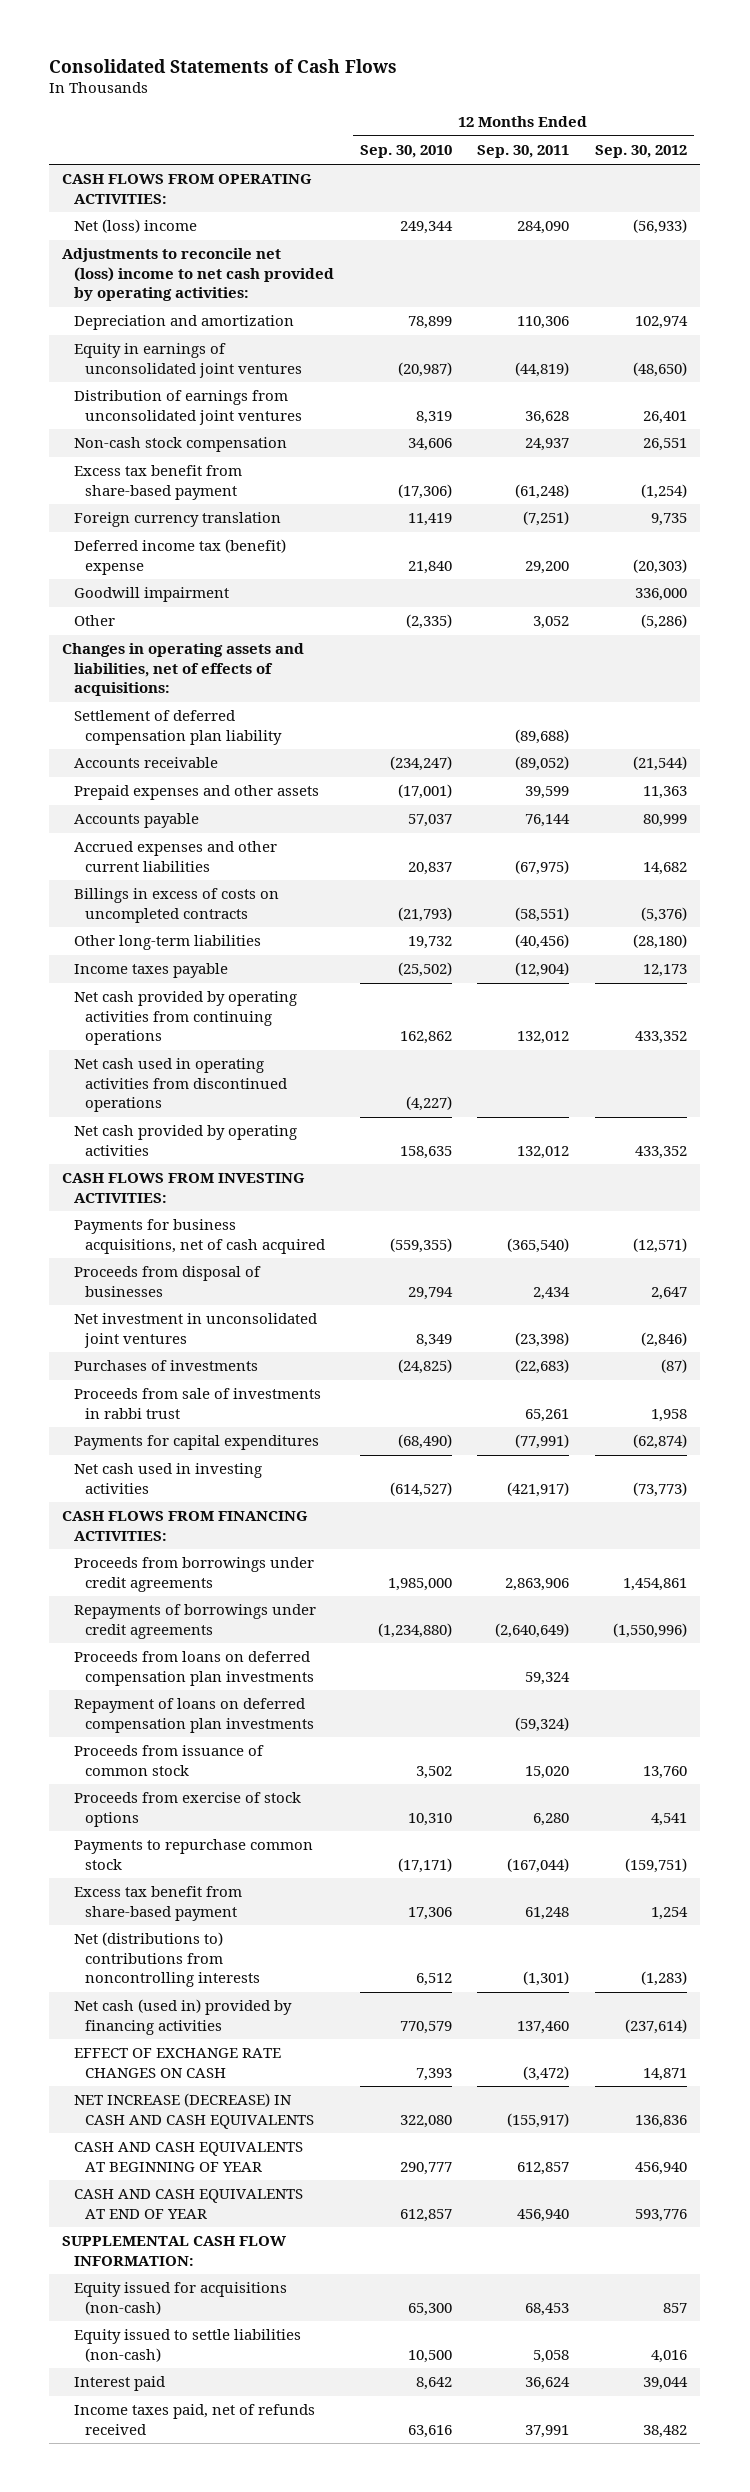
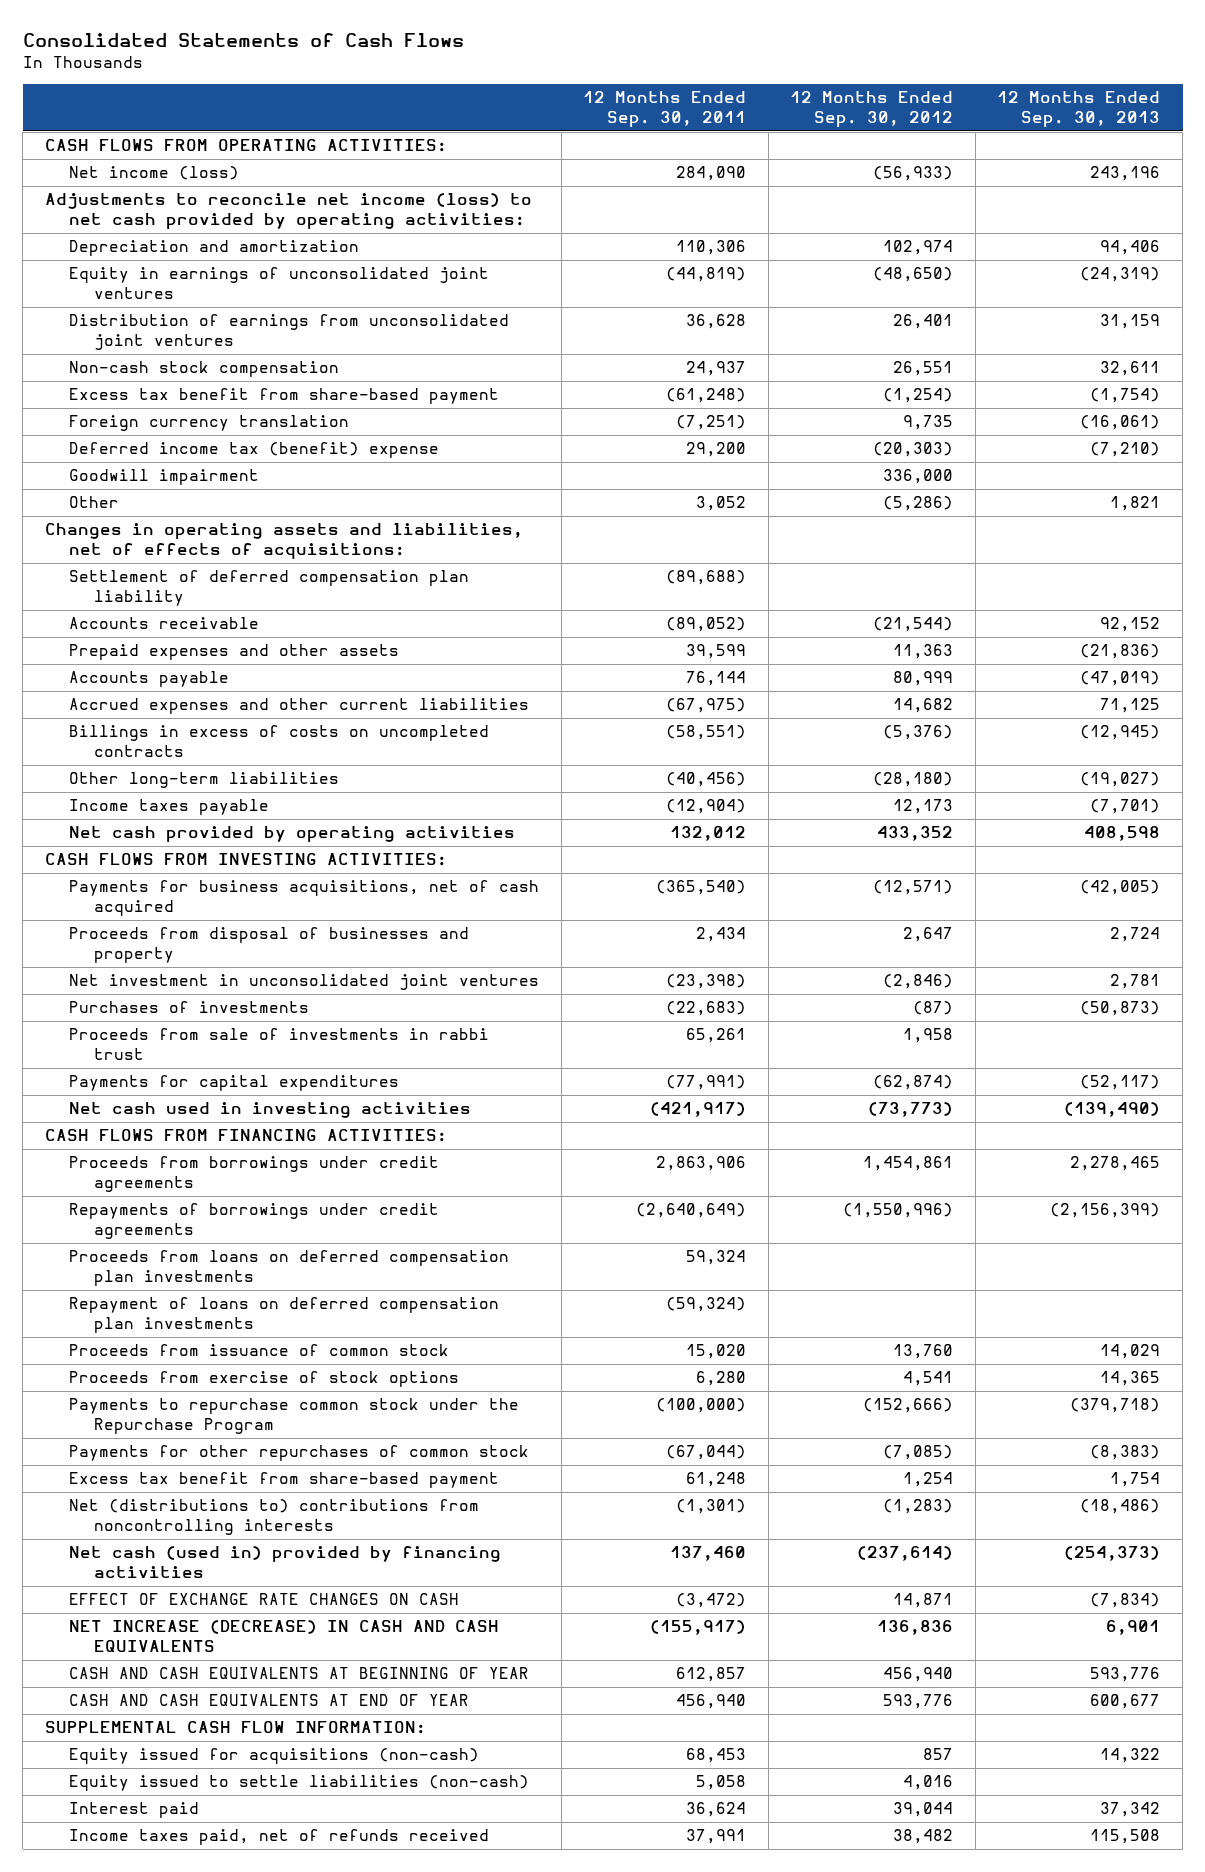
- | 12 Months Ended Sep. 30, 2010 | 12 Months Ended Sep. 30, 2011 | 12 Months Ended Sep. 30, 2012
+ | 12 Months Ended Sep. 30, 2011 | 12 Months Ended Sep. 30, 2012 | 12 Months Ended Sep. 30, 2013
- Net (loss) income | 249,344 | 284,090 | (56,933)
- Adjustments to reconcile net (loss) income to net cash provided by operating activities:
+ Net income (loss) | 284,090 | (56,933) | 243,196
+ Adjustments to reconcile net income (loss) to net cash provided by operating activities:
- Net cash provided by operating activities from continuing operations | 162,862 | 132,012 | 433,352
- Net cash used in operating activities from discontinued operations | (4,227) | |
- Proceeds from disposal of businesses | 29,794 | 2,434 | 2,647
+ Proceeds from disposal of businesses and property | 2,434 | 2,647 | 2,724
- Payments to repurchase common stock | (17,171) | (167,044) | (159,751)
+ Payments to repurchase common stock under the Repurchase Program | (100,000) | (152,666) | (379,718)
+ Payments for other repurchases of common stock | (67,044) | (7,085) | (8,383)

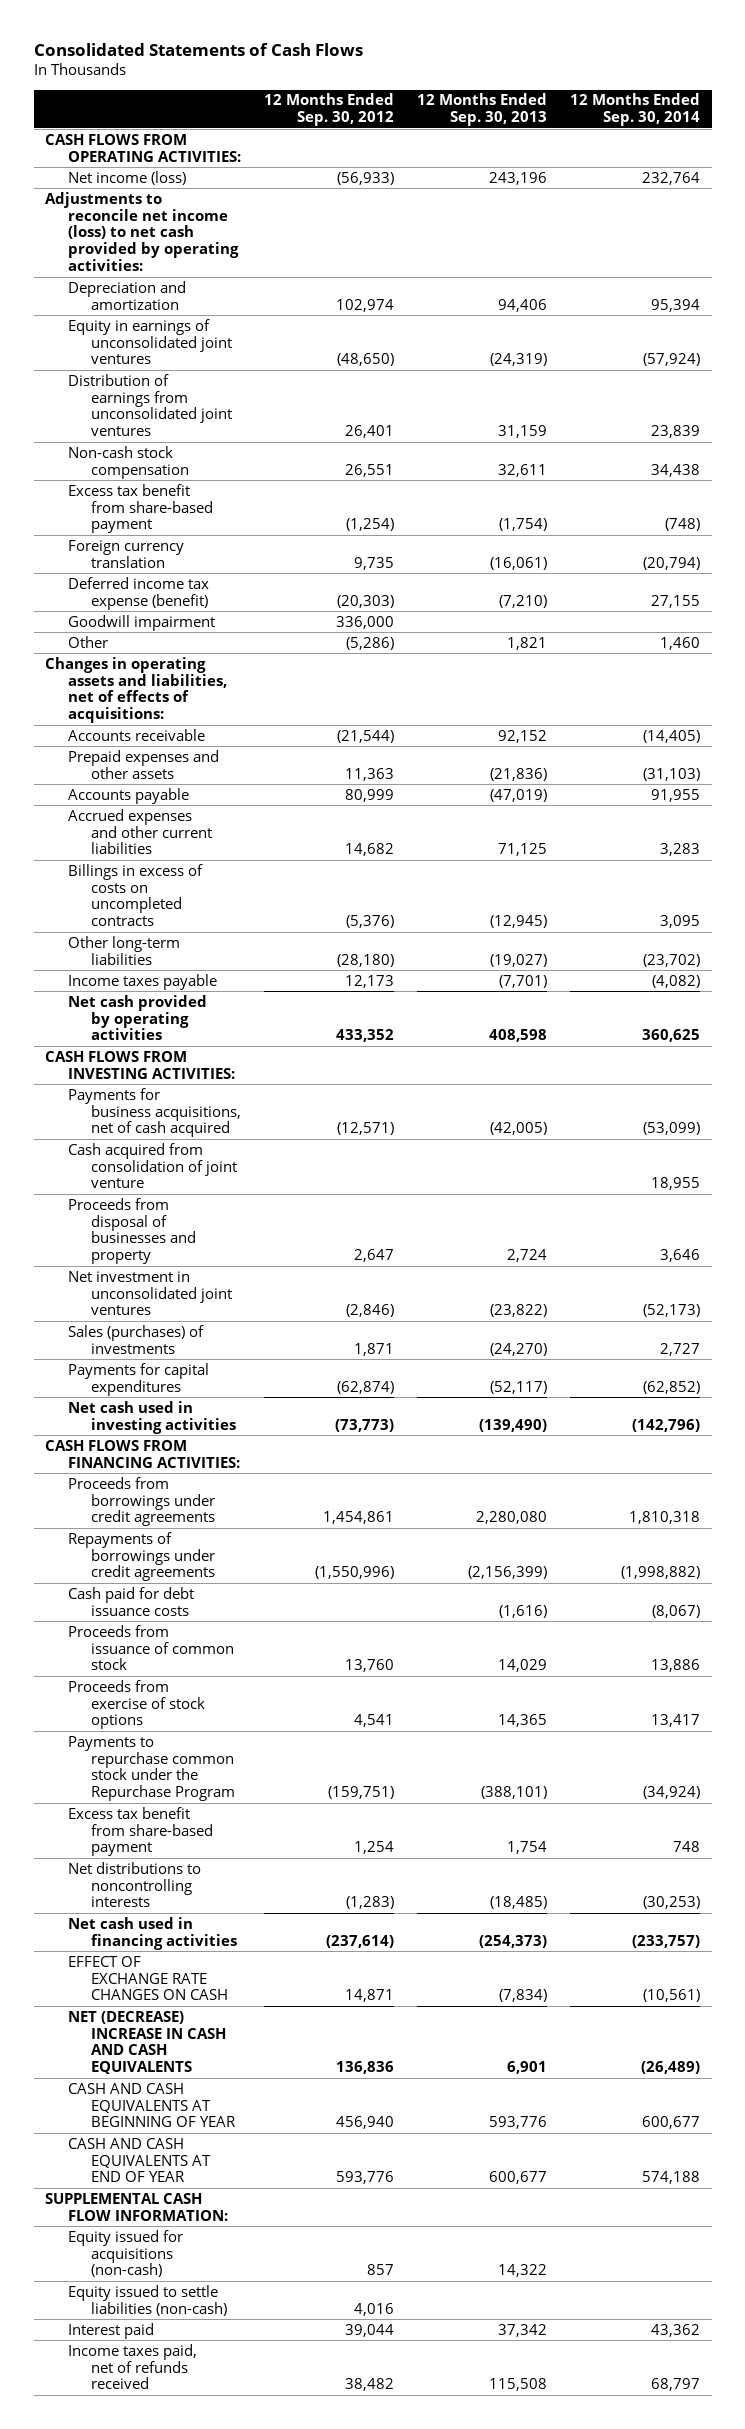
- | 12 Months Ended Sep. 30, 2011 | 12 Months Ended Sep. 30, 2012 | 12 Months Ended Sep. 30, 2013
+ | 12 Months Ended Sep. 30, 2012 | 12 Months Ended Sep. 30, 2013 | 12 Months Ended Sep. 30, 2014
- Deferred income tax (benefit) expense | 29,200 | (20,303) | (7,210)
+ Deferred income tax expense (benefit) | (20,303) | (7,210) | 27,155
- Settlement of deferred compensation plan liability | (89,688) | |
+ Cash acquired from consolidation of joint venture | | | 18,955
- Net investment in unconsolidated joint ventures | (23,398) | (2,846) | 2,781
- Purchases of investments | (22,683) | (87) | (50,873)
- Proceeds from sale of investments in rabbi trust | 65,261 | 1,958 |
+ Net investment in unconsolidated joint ventures | (2,846) | (23,822) | (52,173)
+ Sales (purchases) of investments | 1,871 | (24,270) | 2,727
- Proceeds from borrowings under credit agreements | 2,863,906 | 1,454,861 | 2,278,465
+ Proceeds from borrowings under credit agreements | 1,454,861 | 2,280,080 | 1,810,318
- Proceeds from loans on deferred compensation plan investments | 59,324 | |
- Repayment of loans on deferred compensation plan investments | (59,324) | |
+ Cash paid for debt issuance costs | | (1,616) | (8,067)
- Payments to repurchase common stock under the Repurchase Program | (100,000) | (152,666) | (379,718)
- Payments for other repurchases of common stock | (67,044) | (7,085) | (8,383)
+ Payments to repurchase common stock under the Repurchase Program | (159,751) | (388,101) | (34,924)
- Net (distributions to) contributions from noncontrolling interests | (1,301) | (1,283) | (18,486)
- Net cash (used in) provided by financing activities | 137,460 | (237,614) | (254,373)
+ Net distributions to noncontrolling interests | (1,283) | (18,485) | (30,253)
+ Net cash used in financing activities | (237,614) | (254,373) | (233,757)
- NET INCREASE (DECREASE) IN CASH AND CASH EQUIVALENTS | (155,917) | 136,836 | 6,901
+ NET (DECREASE) INCREASE IN CASH AND CASH EQUIVALENTS | 136,836 | 6,901 | (26,489)

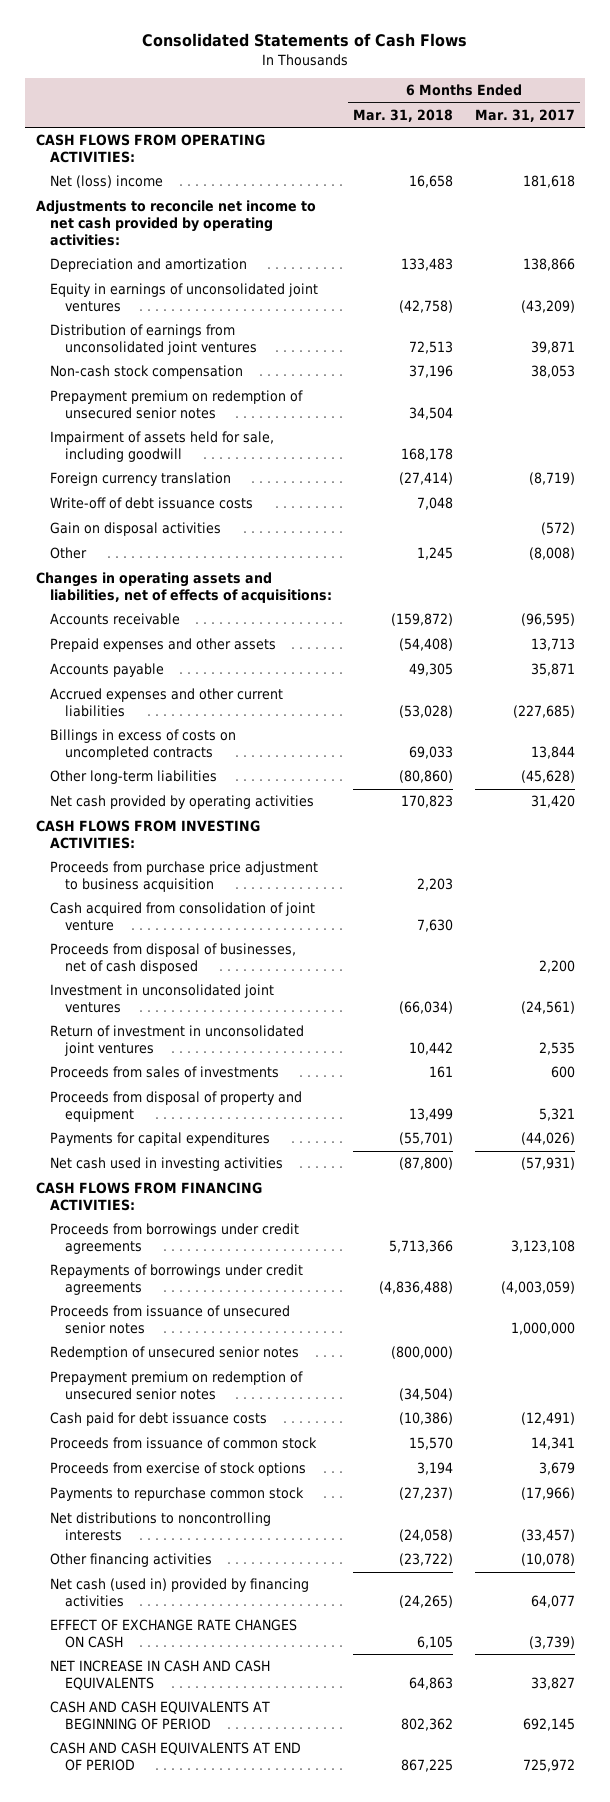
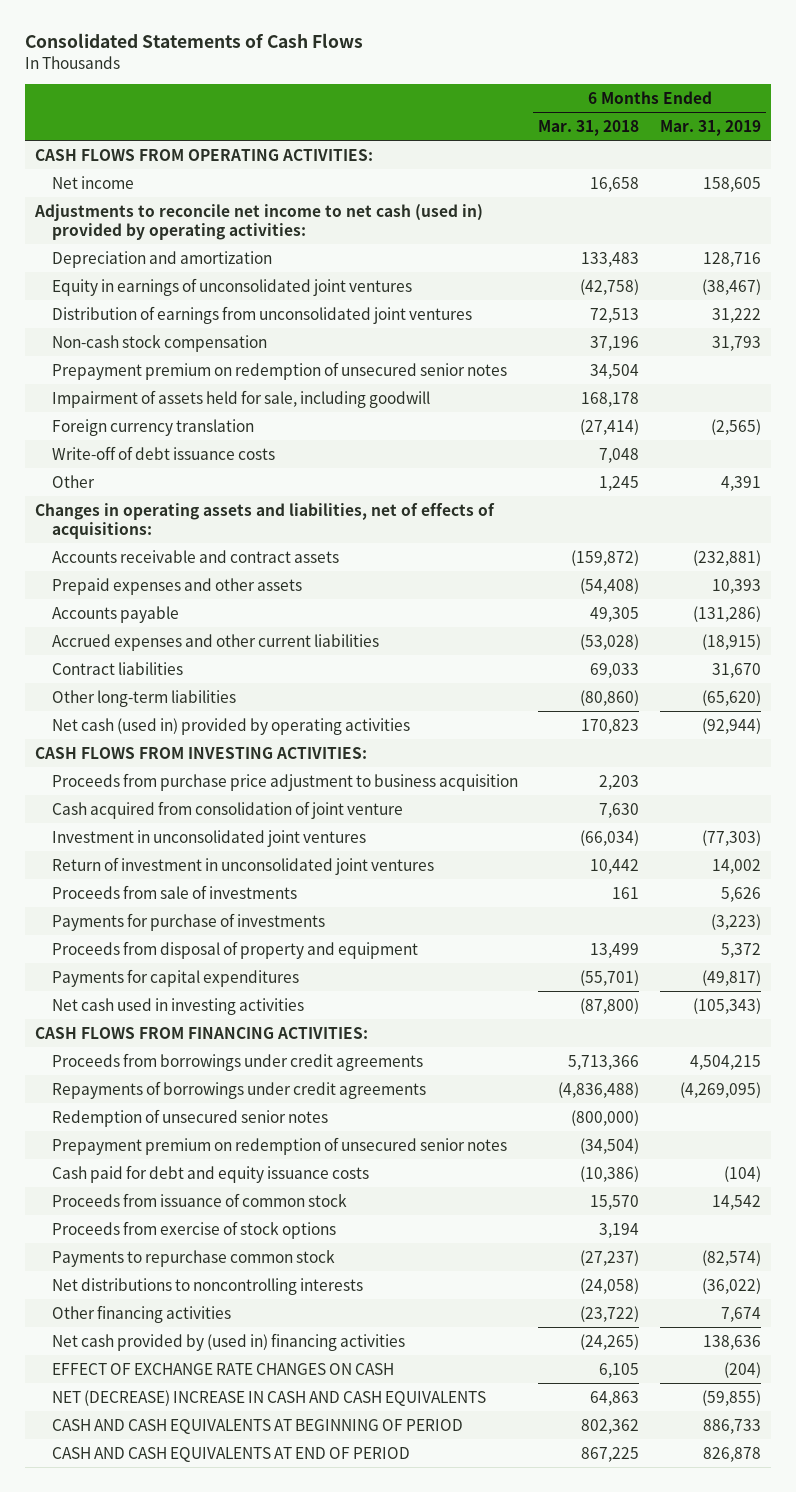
- | 6 Months Ended Mar. 31, 2018 | 6 Months Ended Mar. 31, 2017
+ | 6 Months Ended Mar. 31, 2018 | 6 Months Ended Mar. 31, 2019
- Net (loss) income | 16,658 | 181,618
- Adjustments to reconcile net income to net cash provided by operating activities:
+ Net income | 16,658 | 158,605
+ Adjustments to reconcile net income to net cash (used in) provided by operating activities:
- Gain on disposal activities | | (572)
- Accounts receivable | (159,872) | (96,595)
+ Accounts receivable and contract assets | (159,872) | (232,881)
- Billings in excess of costs on uncompleted contracts | 69,033 | 13,844
+ Contract liabilities | 69,033 | 31,670
- Net cash provided by operating activities | 170,823 | 31,420
+ Net cash (used in) provided by operating activities | 170,823 | (92,944)
- Proceeds from disposal of businesses, net of cash disposed | | 2,200
- Proceeds from sales of investments | 161 | 600
+ Proceeds from sale of investments | 161 | 5,626
+ Payments for purchase of investments | | (3,223)
- Proceeds from issuance of unsecured senior notes | | 1,000,000
- Cash paid for debt issuance costs | (10,386) | (12,491)
+ Cash paid for debt and equity issuance costs | (10,386) | (104)
- Net cash (used in) provided by financing activities | (24,265) | 64,077
+ Net cash provided by (used in) financing activities | (24,265) | 138,636
- NET INCREASE IN CASH AND CASH EQUIVALENTS | 64,863 | 33,827
+ NET (DECREASE) INCREASE IN CASH AND CASH EQUIVALENTS | 64,863 | (59,855)

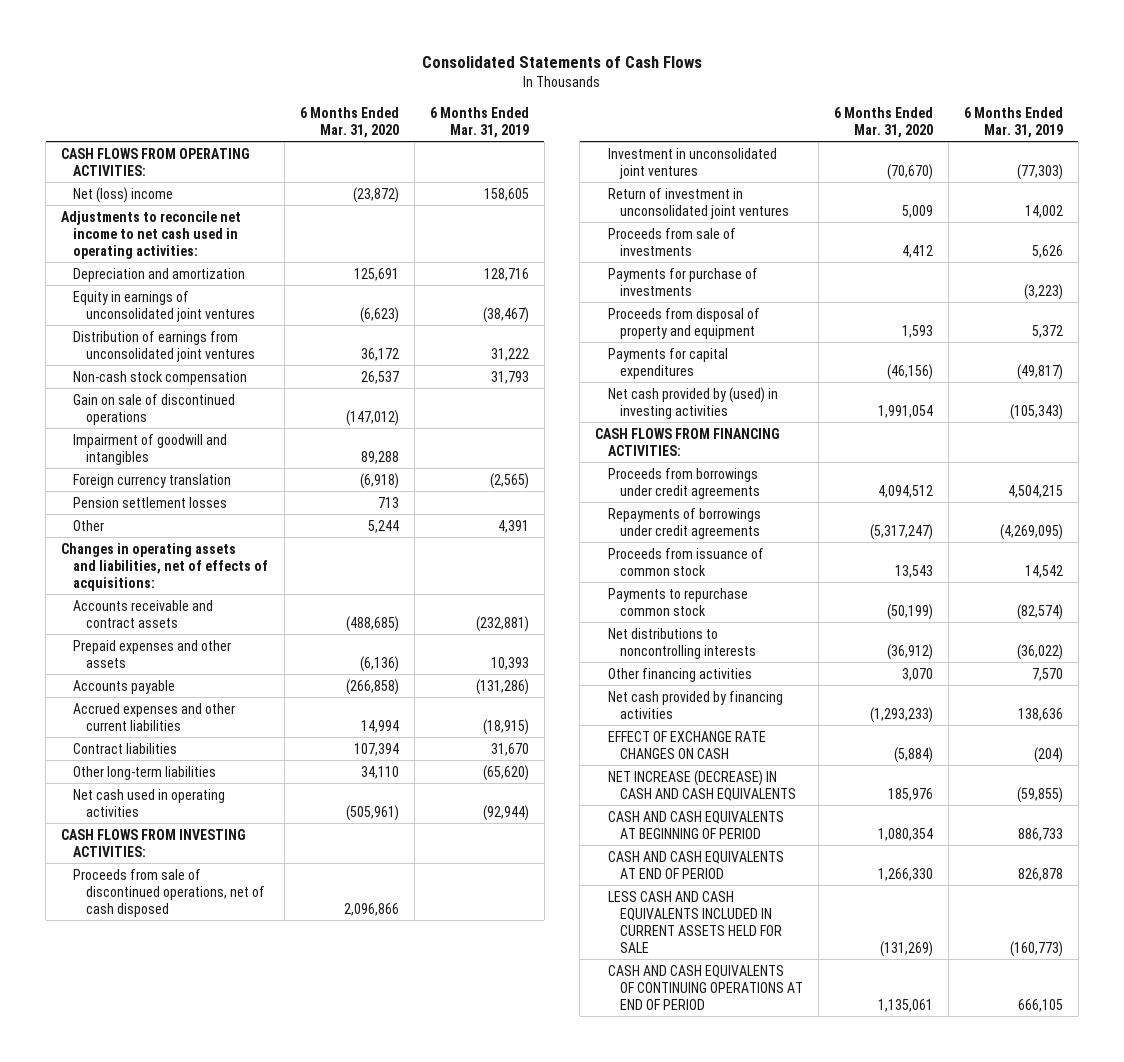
- | 6 Months Ended Mar. 31, 2018 | 6 Months Ended Mar. 31, 2019
+ | 6 Months Ended Mar. 31, 2020 | 6 Months Ended Mar. 31, 2019
- Net income | 16,658 | 158,605
- Adjustments to reconcile net income to net cash (used in) provided by operating activities:
+ Net (loss) income | (23,872) | 158,605
+ Adjustments to reconcile net income to net cash used in operating activities:
- Prepayment premium on redemption of unsecured senior notes | 34,504 |
- Impairment of assets held for sale, including goodwill | 168,178 |
+ Gain on sale of discontinued operations | (147,012) |
+ Impairment of goodwill and intangibles | 89,288 |
- Write-off of debt issuance costs | 7,048 |
+ Pension settlement losses | 713 |
- Net cash (used in) provided by operating activities | 170,823 | (92,944)
+ Net cash used in operating activities | (505,961) | (92,944)
- Proceeds from purchase price adjustment to business acquisition | 2,203 |
- Cash acquired from consolidation of joint venture | 7,630 |
+ Proceeds from sale of discontinued operations, net of cash disposed | 2,096,866 |
- Net cash used in investing activities | (87,800) | (105,343)
+ Net cash provided by (used) in investing activities | 1,991,054 | (105,343)
- Redemption of unsecured senior notes | (800,000) |
- Prepayment premium on redemption of unsecured senior notes | (34,504) |
- Cash paid for debt and equity issuance costs | (10,386) | (104)
- Proceeds from exercise of stock options | 3,194 |
- Other financing activities | (23,722) | 7,674
- Net cash provided by (used in) financing activities | (24,265) | 138,636
+ Other financing activities | 3,070 | 7,570
+ Net cash provided by financing activities | (1,293,233) | 138,636
- NET (DECREASE) INCREASE IN CASH AND CASH EQUIVALENTS | 64,863 | (59,855)
+ NET INCREASE (DECREASE) IN CASH AND CASH EQUIVALENTS | 185,976 | (59,855)
+ LESS CASH AND CASH EQUIVALENTS INCLUDED IN CURRENT ASSETS HELD FOR SALE | (131,269) | (160,773)
+ CASH AND CASH EQUIVALENTS OF CONTINUING OPERATIONS AT END OF PERIOD | 1,135,061 | 666,105

